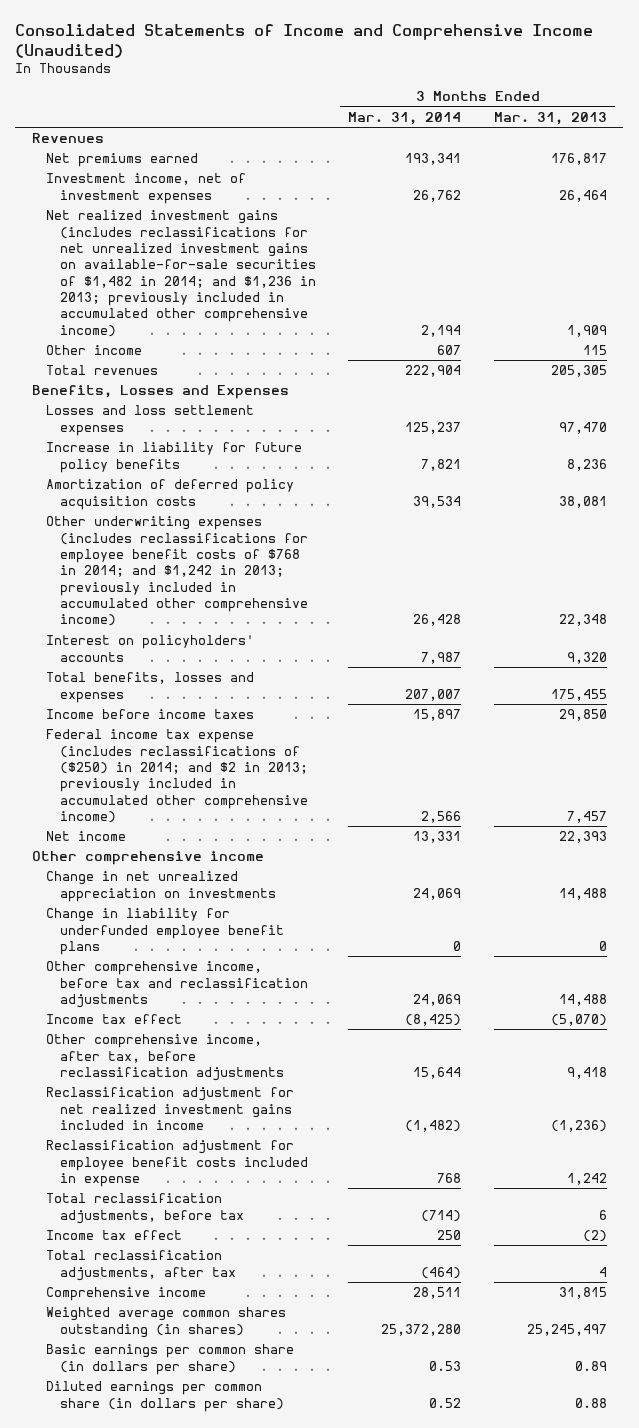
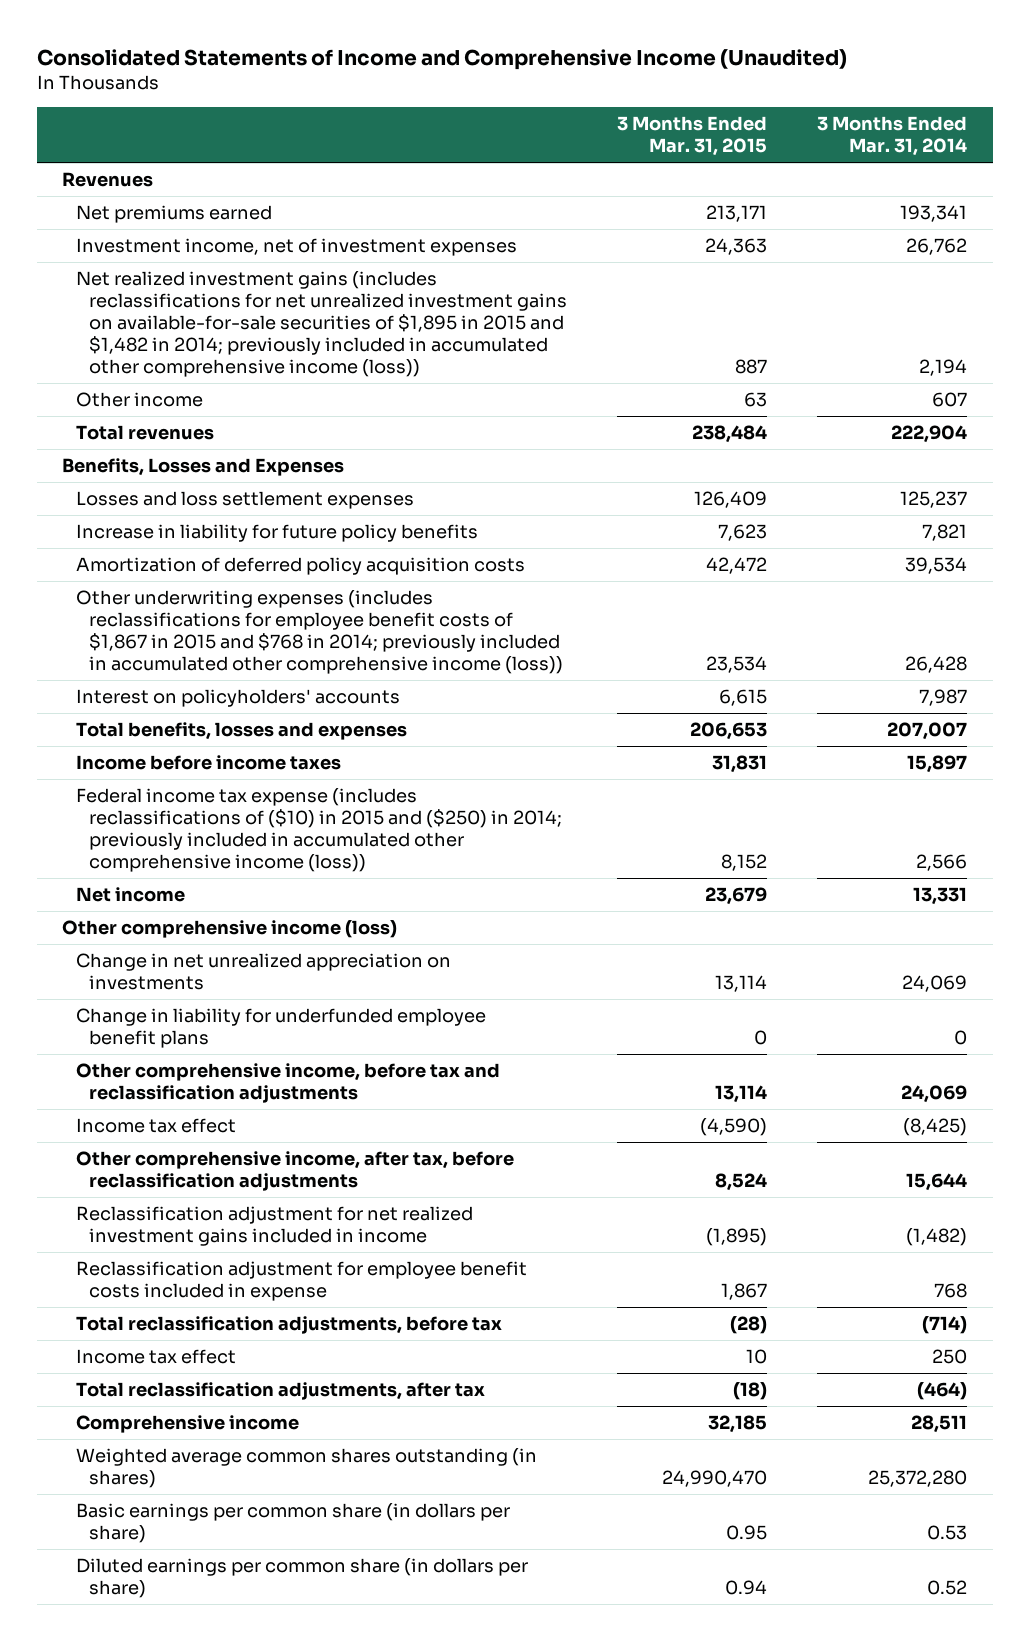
- | 3 Months Ended Mar. 31, 2014 | 3 Months Ended Mar. 31, 2013
+ | 3 Months Ended Mar. 31, 2015 | 3 Months Ended Mar. 31, 2014
- Net realized investment gains (includes reclassifications for net unrealized investment gains on available-for-sale securities of $1,482 in 2014; and $1,236 in 2013; previously included in accumulated other comprehensive income) | 2,194 | 1,909
+ Net realized investment gains (includes reclassifications for net unrealized investment gains on available-for-sale securities of $1,895 in 2015 and $1,482 in 2014; previously included in accumulated other comprehensive income (loss)) | 887 | 2,194
- Other underwriting expenses (includes reclassifications for employee benefit costs of $768 in 2014; and $1,242 in 2013; previously included in accumulated other comprehensive income) | 26,428 | 22,348
+ Other underwriting expenses (includes reclassifications for employee benefit costs of $1,867 in 2015 and $768 in 2014; previously included in accumulated other comprehensive income (loss)) | 23,534 | 26,428
- Federal income tax expense (includes reclassifications of ($250) in 2014; and $2 in 2013; previously included in accumulated other comprehensive income) | 2,566 | 7,457
+ Federal income tax expense (includes reclassifications of ($10) in 2015 and ($250) in 2014; previously included in accumulated other comprehensive income (loss)) | 8,152 | 2,566
- Other comprehensive income
+ Other comprehensive income (loss)

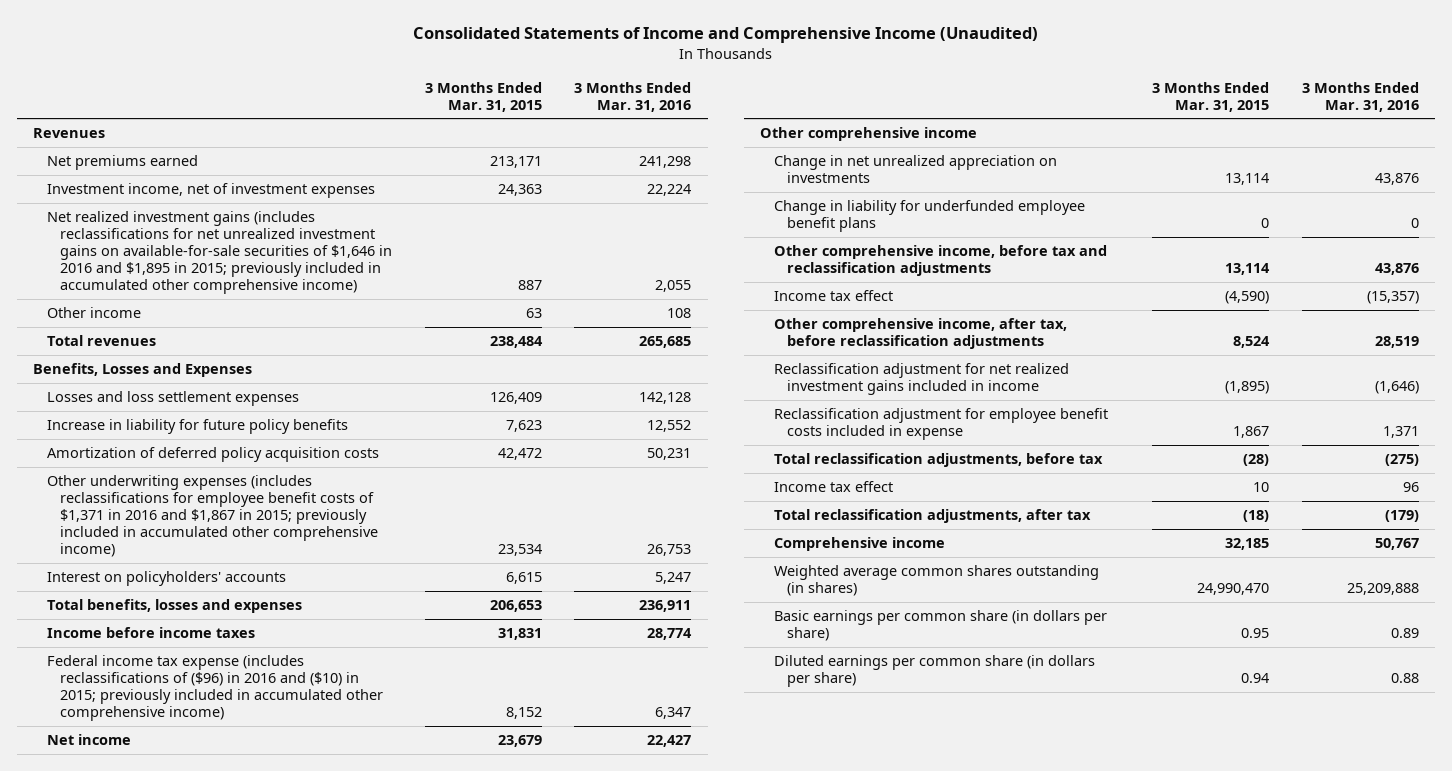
- | 3 Months Ended Mar. 31, 2015 | 3 Months Ended Mar. 31, 2014
+ | 3 Months Ended Mar. 31, 2015 | 3 Months Ended Mar. 31, 2016
- Net realized investment gains (includes reclassifications for net unrealized investment gains on available-for-sale securities of $1,895 in 2015 and $1,482 in 2014; previously included in accumulated other comprehensive income (loss)) | 887 | 2,194
+ Net realized investment gains (includes reclassifications for net unrealized investment gains on available-for-sale securities of $1,646 in 2016 and $1,895 in 2015; previously included in accumulated other comprehensive income) | 887 | 2,055
- Other underwriting expenses (includes reclassifications for employee benefit costs of $1,867 in 2015 and $768 in 2014; previously included in accumulated other comprehensive income (loss)) | 23,534 | 26,428
+ Other underwriting expenses (includes reclassifications for employee benefit costs of $1,371 in 2016 and $1,867 in 2015; previously included in accumulated other comprehensive income) | 23,534 | 26,753
- Federal income tax expense (includes reclassifications of ($10) in 2015 and ($250) in 2014; previously included in accumulated other comprehensive income (loss)) | 8,152 | 2,566
+ Federal income tax expense (includes reclassifications of ($96) in 2016 and ($10) in 2015; previously included in accumulated other comprehensive income) | 8,152 | 6,347
- Other comprehensive income (loss)
+ Other comprehensive income

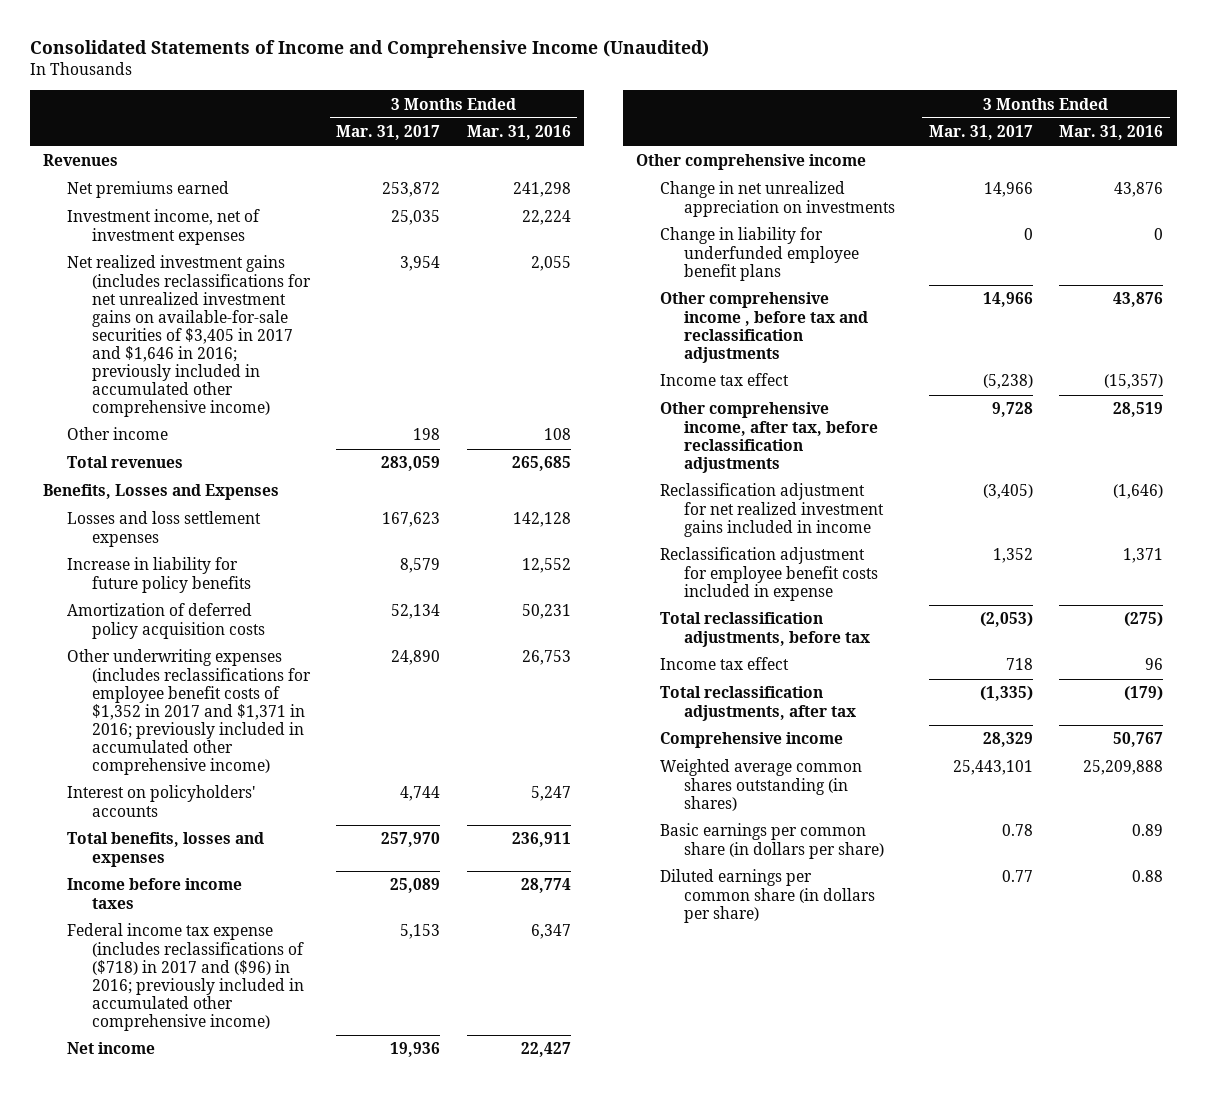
- | 3 Months Ended Mar. 31, 2015 | 3 Months Ended Mar. 31, 2016
+ | 3 Months Ended Mar. 31, 2017 | 3 Months Ended Mar. 31, 2016
- Net realized investment gains (includes reclassifications for net unrealized investment gains on available-for-sale securities of $1,646 in 2016 and $1,895 in 2015; previously included in accumulated other comprehensive income) | 887 | 2,055
+ Net realized investment gains (includes reclassifications for net unrealized investment gains on available-for-sale securities of $3,405 in 2017 and $1,646 in 2016; previously included in accumulated other comprehensive income) | 3,954 | 2,055
- Other underwriting expenses (includes reclassifications for employee benefit costs of $1,371 in 2016 and $1,867 in 2015; previously included in accumulated other comprehensive income) | 23,534 | 26,753
+ Other underwriting expenses (includes reclassifications for employee benefit costs of $1,352 in 2017 and $1,371 in 2016; previously included in accumulated other comprehensive income) | 24,890 | 26,753
- Federal income tax expense (includes reclassifications of ($96) in 2016 and ($10) in 2015; previously included in accumulated other comprehensive income) | 8,152 | 6,347
+ Federal income tax expense (includes reclassifications of ($718) in 2017 and ($96) in 2016; previously included in accumulated other comprehensive income) | 5,153 | 6,347
- Other comprehensive income, before tax and reclassification adjustments | 13,114 | 43,876
+ Other comprehensive income , before tax and reclassification adjustments | 14,966 | 43,876

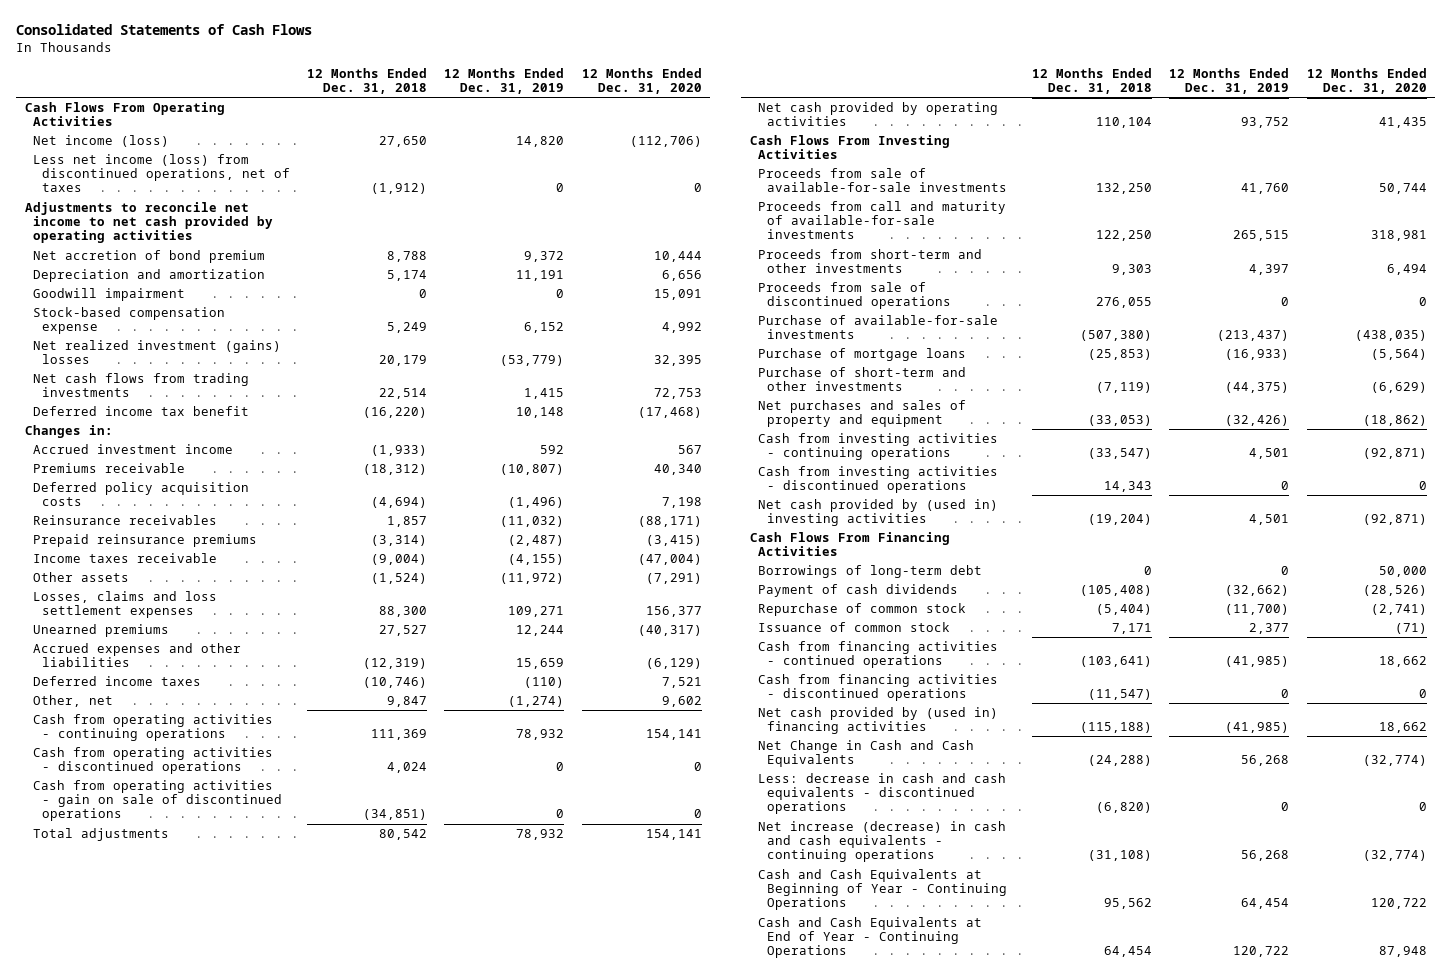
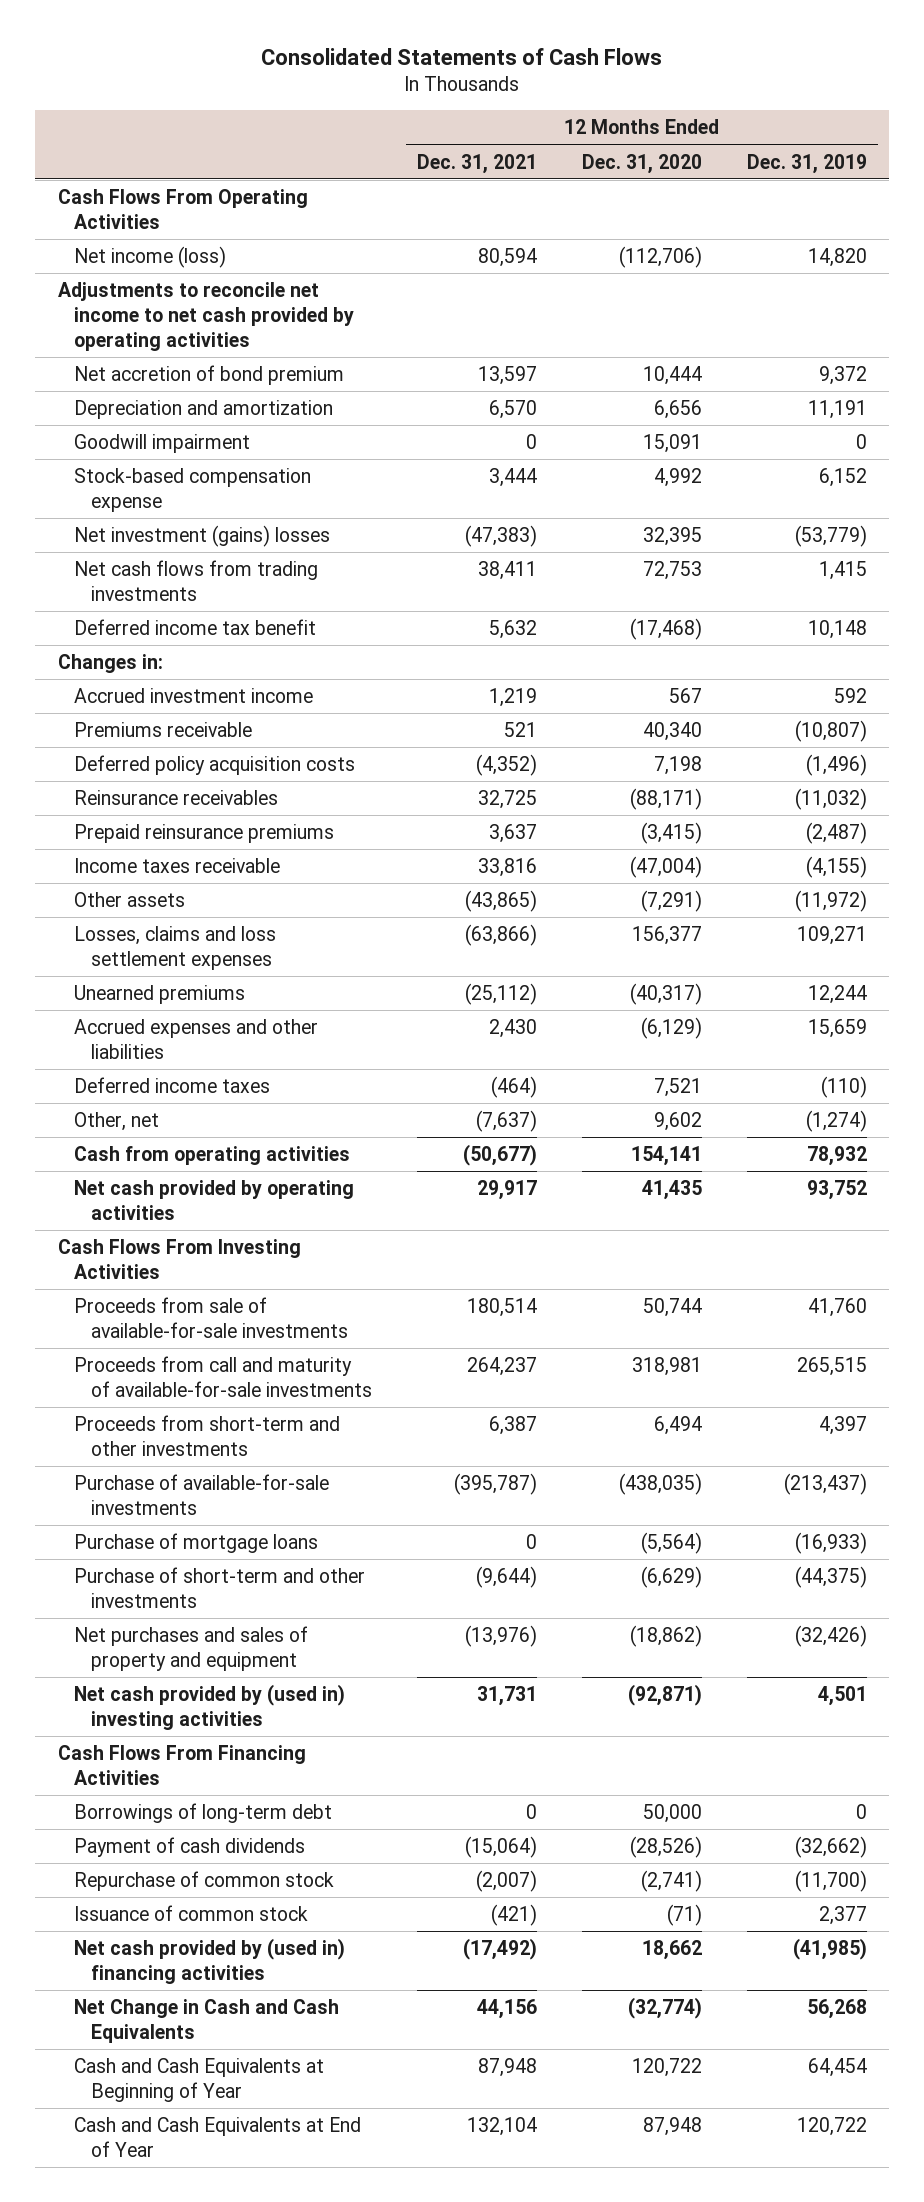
- | 12 Months Ended Dec. 31, 2018 | 12 Months Ended Dec. 31, 2019 | 12 Months Ended Dec. 31, 2020
+ | 12 Months Ended Dec. 31, 2021 | 12 Months Ended Dec. 31, 2020 | 12 Months Ended Dec. 31, 2019
- Less net income (loss) from discontinued operations, net of taxes | (1,912) | 0 | 0
- Net realized investment (gains) losses | 20,179 | (53,779) | 32,395
+ Net investment (gains) losses | (47,383) | 32,395 | (53,779)
- Cash from operating activities - continuing operations | 111,369 | 78,932 | 154,141
- Cash from operating activities - discontinued operations | 4,024 | 0 | 0
- Cash from operating activities - gain on sale of discontinued operations | (34,851) | 0 | 0
- Total adjustments | 80,542 | 78,932 | 154,141
+ Cash from operating activities | (50,677) | 154,141 | 78,932
- Proceeds from sale of discontinued operations | 276,055 | 0 | 0
- Cash from investing activities - continuing operations | (33,547) | 4,501 | (92,871)
- Cash from investing activities - discontinued operations | 14,343 | 0 | 0
- Cash from financing activities - continued operations | (103,641) | (41,985) | 18,662
- Cash from financing activities - discontinued operations | (11,547) | 0 | 0
- Less: decrease in cash and cash equivalents - discontinued operations | (6,820) | 0 | 0
- Net increase (decrease) in cash and cash equivalents - continuing operations | (31,108) | 56,268 | (32,774)
- Cash and Cash Equivalents at Beginning of Year - Continuing Operations | 95,562 | 64,454 | 120,722
- Cash and Cash Equivalents at End of Year - Continuing Operations | 64,454 | 120,722 | 87,948
+ Cash and Cash Equivalents at Beginning of Year | 87,948 | 120,722 | 64,454
+ Cash and Cash Equivalents at End of Year | 132,104 | 87,948 | 120,722

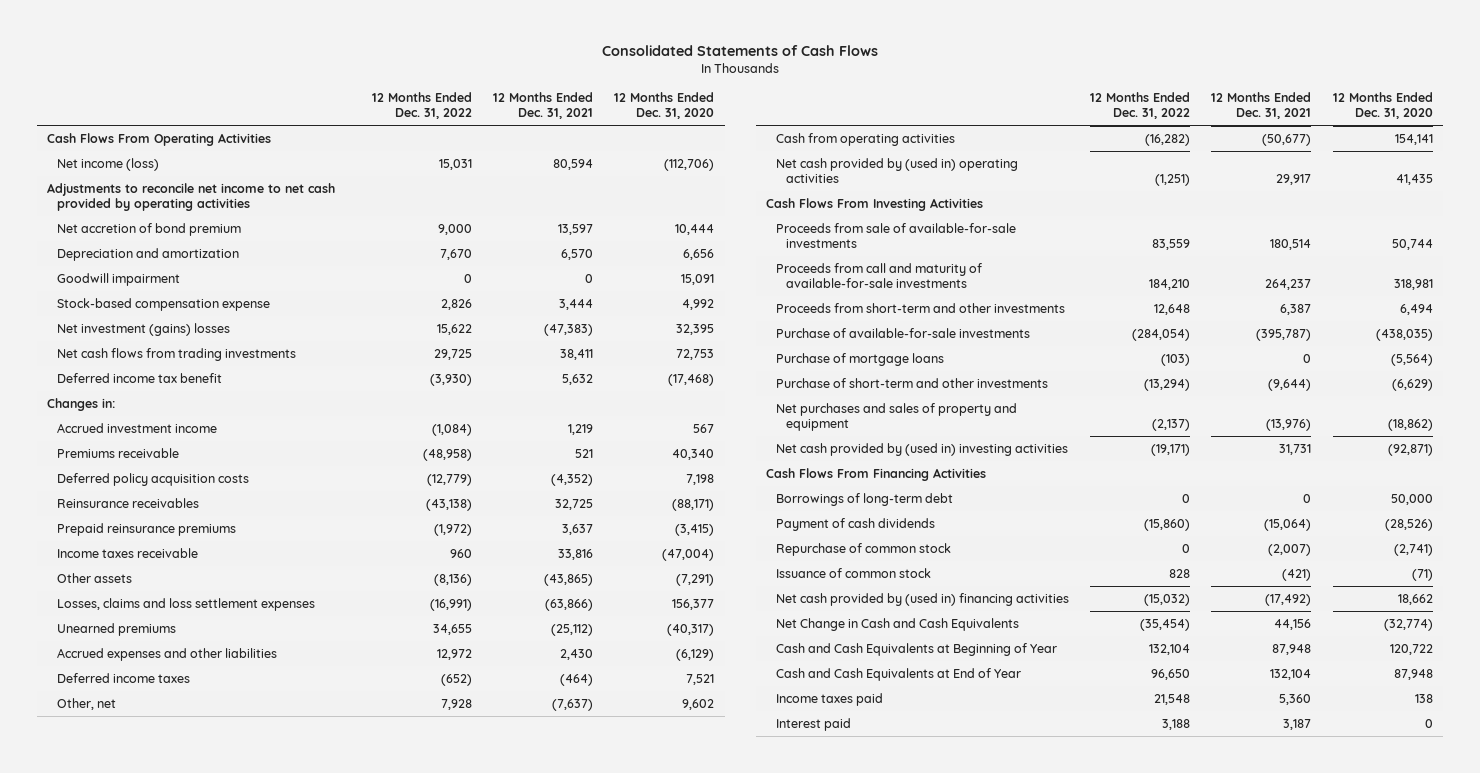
- | 12 Months Ended Dec. 31, 2021 | 12 Months Ended Dec. 31, 2020 | 12 Months Ended Dec. 31, 2019
+ | 12 Months Ended Dec. 31, 2022 | 12 Months Ended Dec. 31, 2021 | 12 Months Ended Dec. 31, 2020
- Net cash provided by operating activities | 29,917 | 41,435 | 93,752
+ Net cash provided by (used in) operating activities | (1,251) | 29,917 | 41,435
+ Income taxes paid | 21,548 | 5,360 | 138
+ Interest paid | 3,188 | 3,187 | 0

